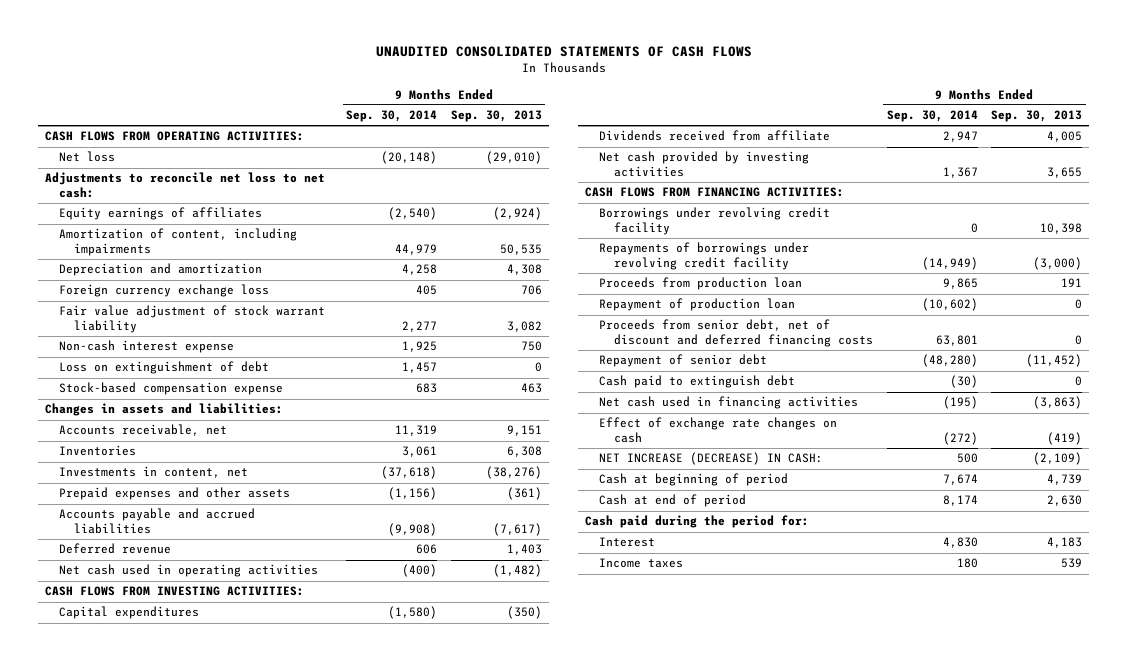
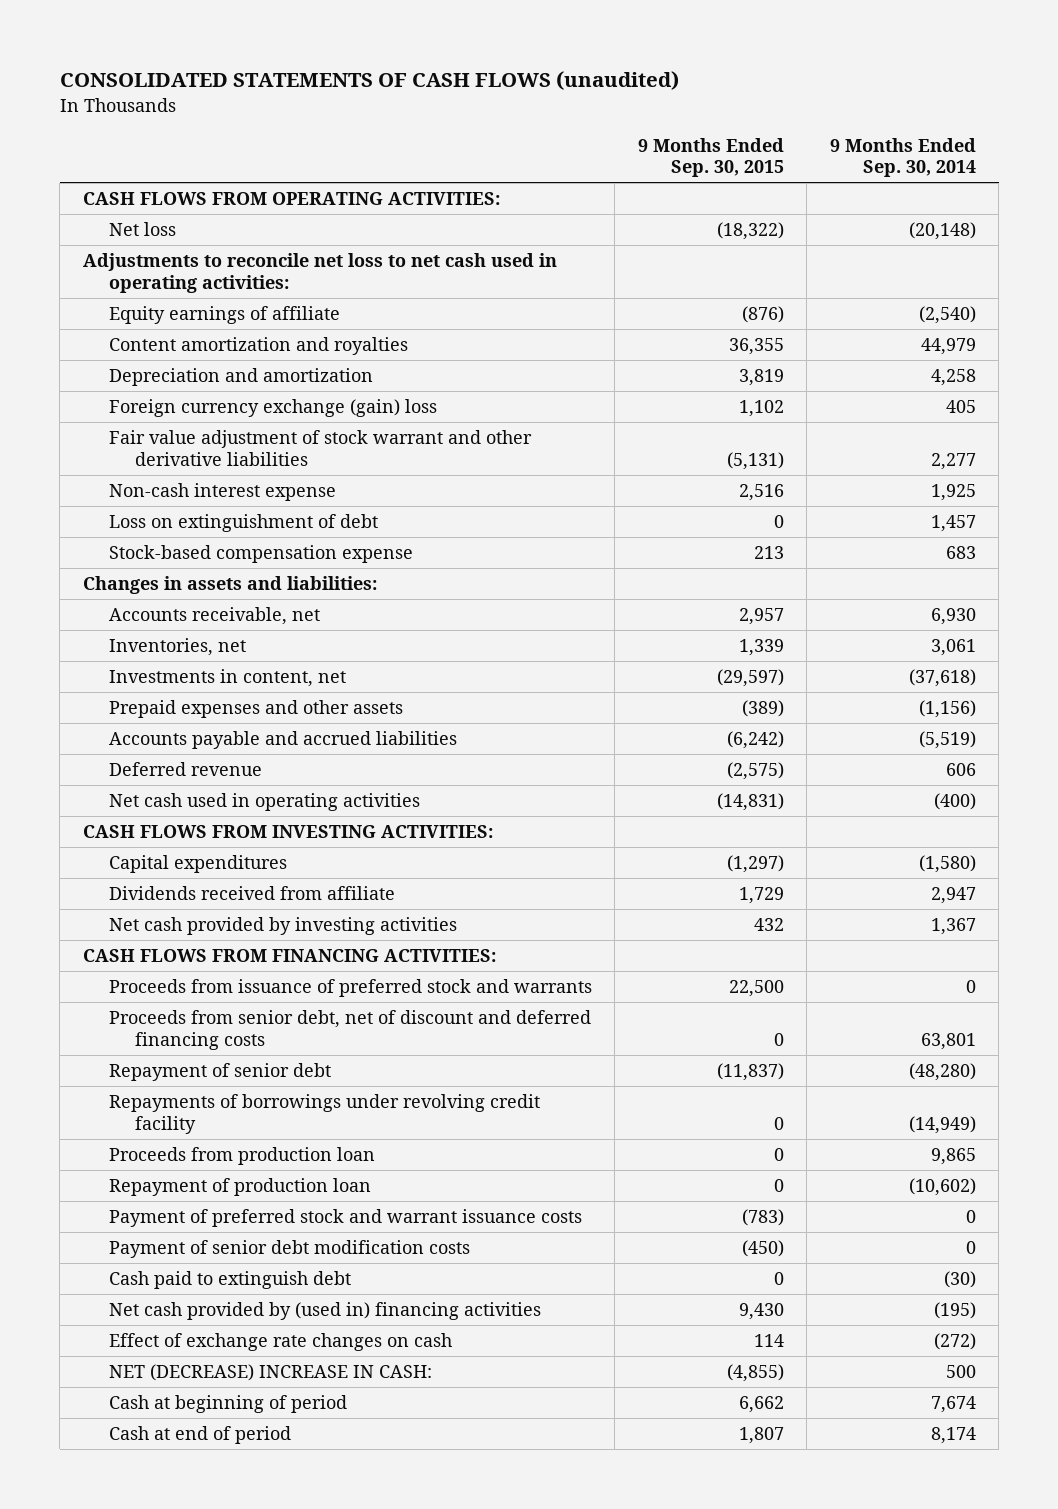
- UNAUDITED CONSOLIDATED STATEMENTS OF CASH FLOWS
+ CONSOLIDATED STATEMENTS OF CASH FLOWS (unaudited)
- | 9 Months Ended Sep. 30, 2014 | 9 Months Ended Sep. 30, 2013
+ | 9 Months Ended Sep. 30, 2015 | 9 Months Ended Sep. 30, 2014
- Adjustments to reconcile net loss to net cash:
- Equity earnings of affiliates | (2,540) | (2,924)
- Amortization of content, including impairments | 44,979 | 50,535
+ Adjustments to reconcile net loss to net cash used in operating activities:
+ Equity earnings of affiliate | (876) | (2,540)
+ Content amortization and royalties | 36,355 | 44,979
- Foreign currency exchange loss | 405 | 706
- Fair value adjustment of stock warrant liability | 2,277 | 3,082
+ Foreign currency exchange (gain) loss | 1,102 | 405
+ Fair value adjustment of stock warrant and other derivative liabilities | (5,131) | 2,277
- Accounts receivable, net | 11,319 | 9,151
- Inventories | 3,061 | 6,308
+ Accounts receivable, net | 2,957 | 6,930
+ Inventories, net | 1,339 | 3,061
- Accounts payable and accrued liabilities | (9,908) | (7,617)
+ Accounts payable and accrued liabilities | (6,242) | (5,519)
- Borrowings under revolving credit facility | 0 | 10,398
+ Proceeds from issuance of preferred stock and warrants | 22,500 | 0
moved up: Proceeds from senior debt, net of discount and deferred financing costs | 0 | 63,801
moved up: Repayment of senior debt | (11,837) | (48,280)
+ Payment of preferred stock and warrant issuance costs | (783) | 0
+ Payment of senior debt modification costs | (450) | 0
- Net cash used in financing activities | (195) | (3,863)
+ Net cash provided by (used in) financing activities | 9,430 | (195)
- NET INCREASE (DECREASE) IN CASH: | 500 | (2,109)
+ NET (DECREASE) INCREASE IN CASH: | (4,855) | 500
- Cash paid during the period for:
- Interest | 4,830 | 4,183
- Income taxes | 180 | 539

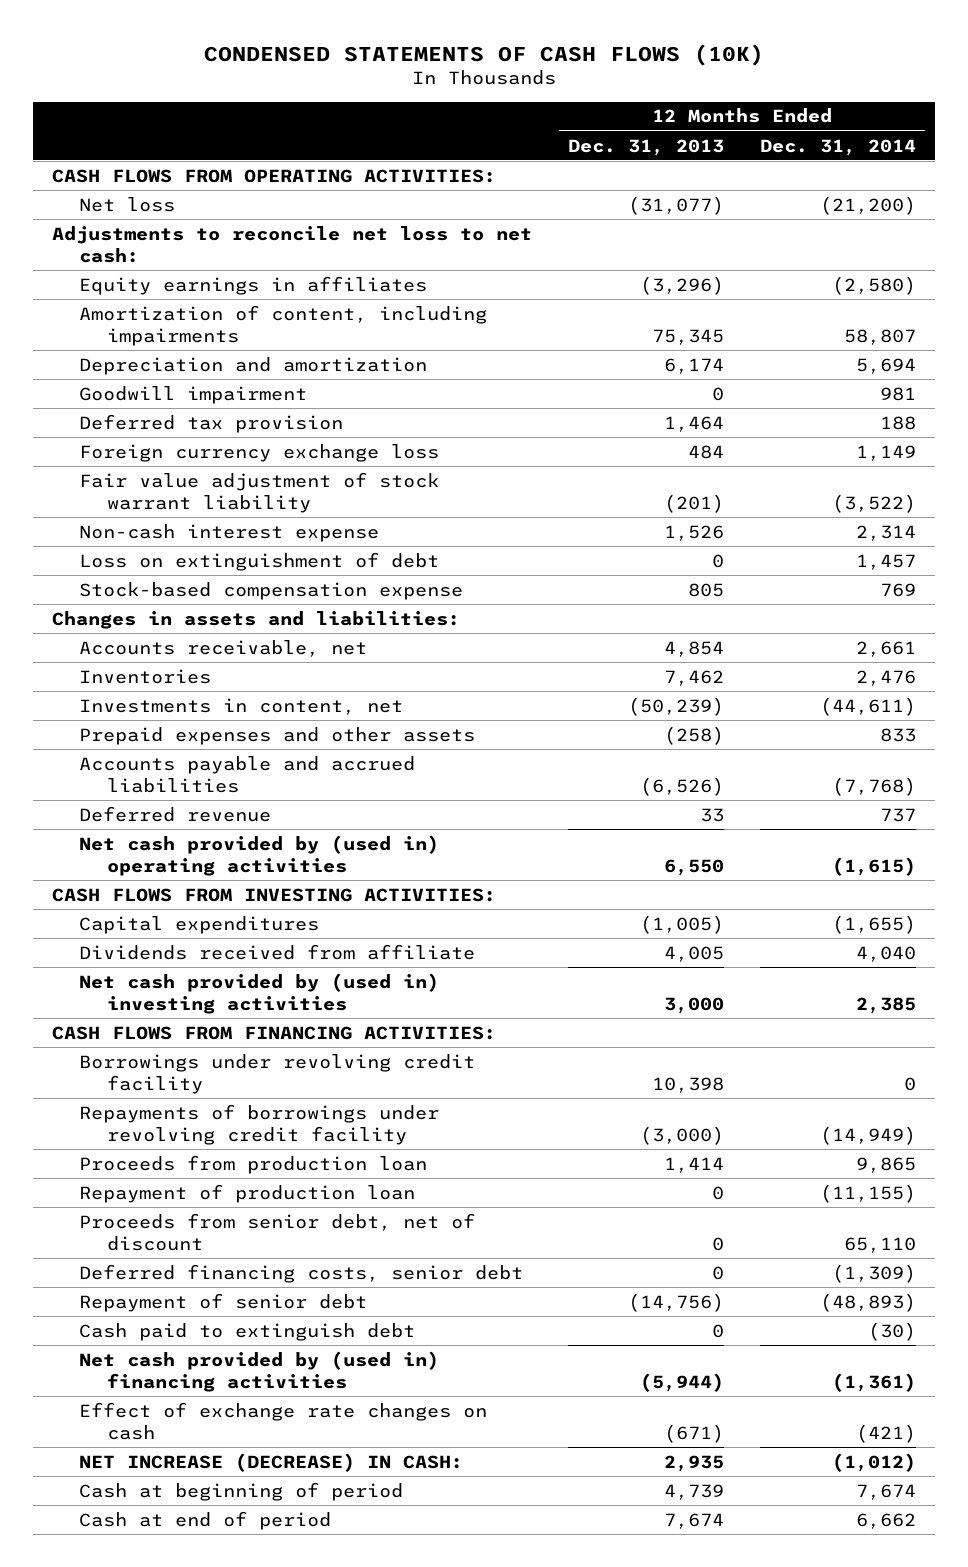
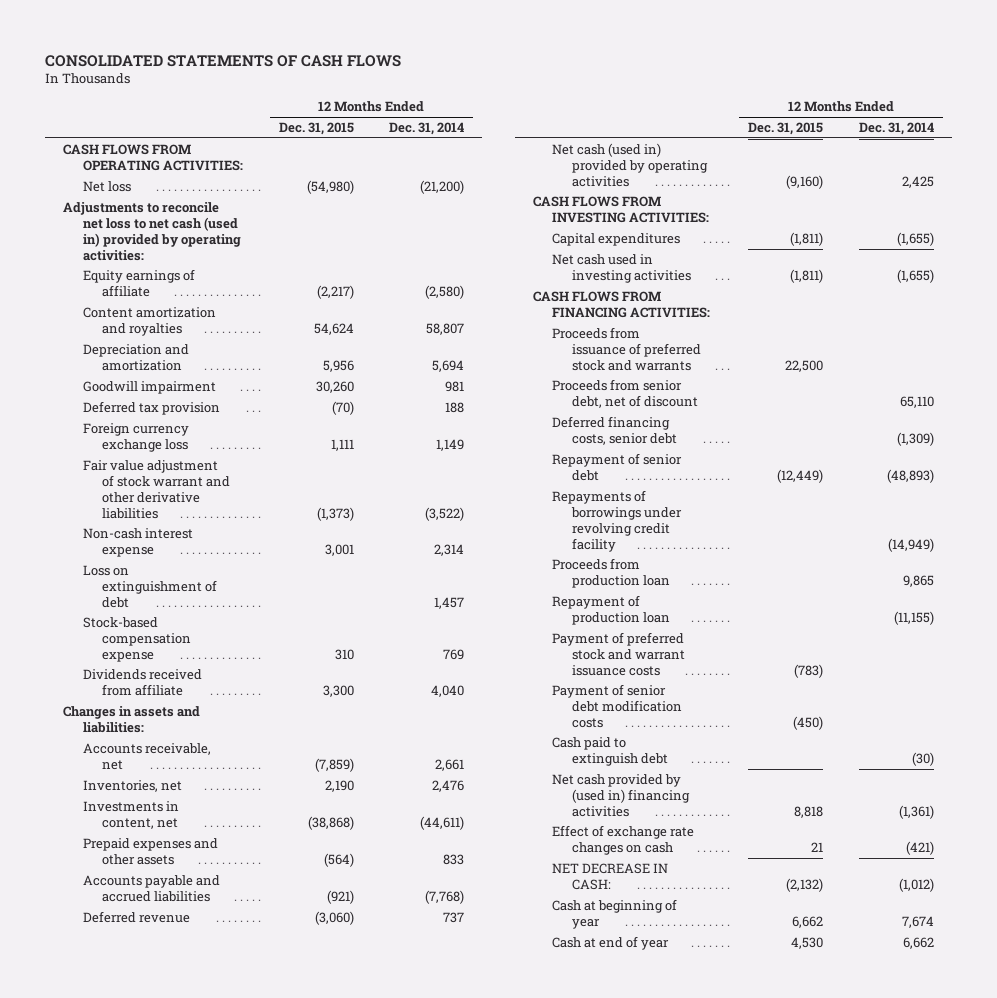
- CONDENSED STATEMENTS OF CASH FLOWS (10K)
+ CONSOLIDATED STATEMENTS OF CASH FLOWS
- | 12 Months Ended Dec. 31, 2013 | 12 Months Ended Dec. 31, 2014
+ | 12 Months Ended Dec. 31, 2015 | 12 Months Ended Dec. 31, 2014
- Adjustments to reconcile net loss to net cash:
- Equity earnings in affiliates | (3,296) | (2,580)
- Amortization of content, including impairments | 75,345 | 58,807
+ Adjustments to reconcile net loss to net cash (used in) provided by operating activities:
+ Equity earnings of affiliate | (2,217) | (2,580)
+ Content amortization and royalties | 54,624 | 58,807
- Fair value adjustment of stock warrant liability | (201) | (3,522)
+ Fair value adjustment of stock warrant and other derivative liabilities | (1,373) | (3,522)
moved up: Dividends received from affiliate | 3,300 | 4,040
- Inventories | 7,462 | 2,476
+ Inventories, net | 2,190 | 2,476
- Net cash provided by (used in) operating activities | 6,550 | (1,615)
+ Net cash (used in) provided by operating activities | (9,160) | 2,425
- Net cash provided by (used in) investing activities | 3,000 | 2,385
+ Net cash used in investing activities | (1,811) | (1,655)
- Borrowings under revolving credit facility | 10,398 | 0
+ Proceeds from issuance of preferred stock and warrants | 22,500 |
moved down: Repayments of borrowings under revolving credit facility | | (14,949)
moved down: Proceeds from production loan | | 9,865
moved down: Repayment of production loan | | (11,155)
+ Payment of preferred stock and warrant issuance costs | (783) |
+ Payment of senior debt modification costs | (450) |
- NET INCREASE (DECREASE) IN CASH: | 2,935 | (1,012)
- Cash at beginning of period | 4,739 | 7,674
- Cash at end of period | 7,674 | 6,662
+ NET DECREASE IN CASH: | (2,132) | (1,012)
+ Cash at beginning of year | 6,662 | 7,674
+ Cash at end of year | 4,530 | 6,662

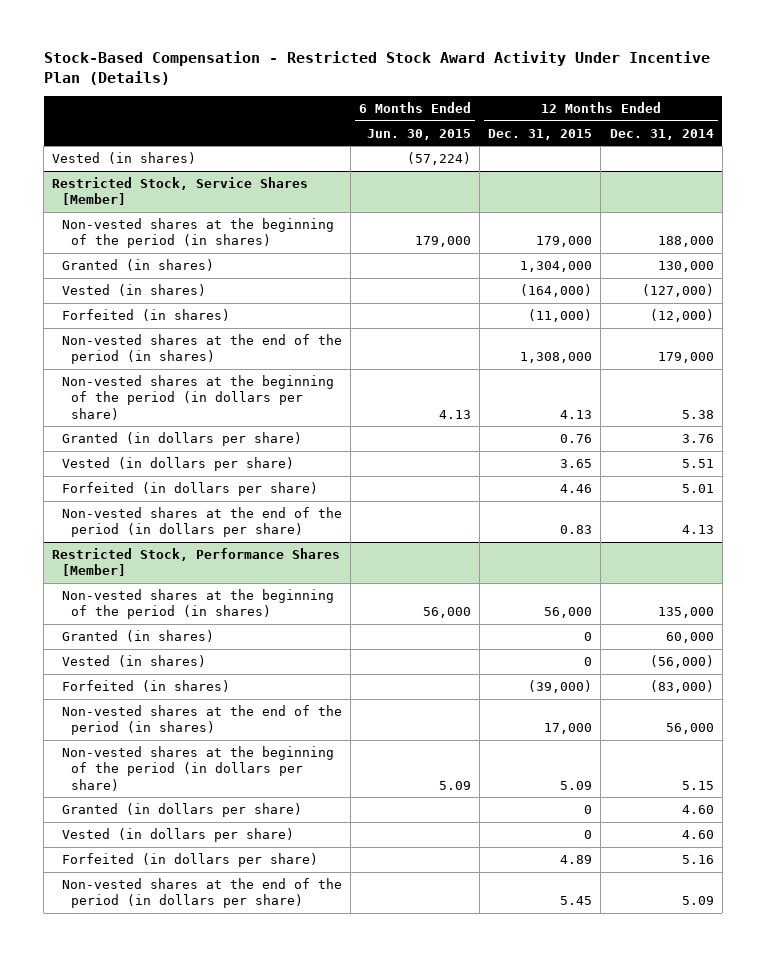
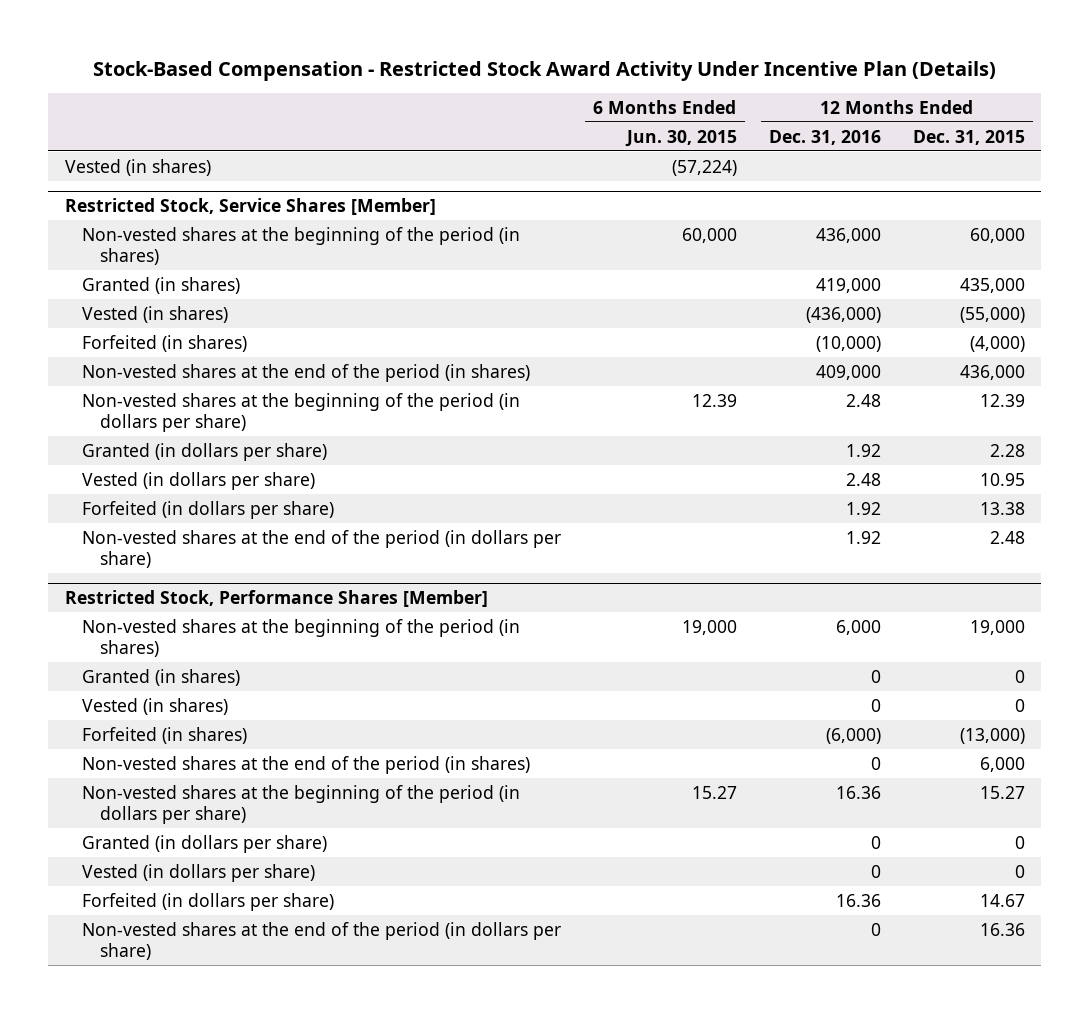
- | 6 Months Ended Jun. 30, 2015 | 12 Months Ended Dec. 31, 2015 | 12 Months Ended Dec. 31, 2014
+ | 6 Months Ended Jun. 30, 2015 | 12 Months Ended Dec. 31, 2016 | 12 Months Ended Dec. 31, 2015
@ Restricted Stock, Service Shares [Member]
- Non-vested shares at the beginning of the period (in shares) | 179,000 | 179,000 | 188,000
- Granted (in shares) | | 1,304,000 | 130,000
- Vested (in shares) | | (164,000) | (127,000)
- Forfeited (in shares) | | (11,000) | (12,000)
- Non-vested shares at the end of the period (in shares) | | 1,308,000 | 179,000
- Non-vested shares at the beginning of the period (in dollars per share) | 4.13 | 4.13 | 5.38
- Granted (in dollars per share) | | 0.76 | 3.76
- Vested (in dollars per share) | | 3.65 | 5.51
- Forfeited (in dollars per share) | | 4.46 | 5.01
- Non-vested shares at the end of the period (in dollars per share) | | 0.83 | 4.13
+ Non-vested shares at the beginning of the period (in shares) | 60,000 | 436,000 | 60,000
+ Granted (in shares) | | 419,000 | 435,000
+ Vested (in shares) | | (436,000) | (55,000)
+ Forfeited (in shares) | | (10,000) | (4,000)
+ Non-vested shares at the end of the period (in shares) | | 409,000 | 436,000
+ Non-vested shares at the beginning of the period (in dollars per share) | 12.39 | 2.48 | 12.39
+ Granted (in dollars per share) | | 1.92 | 2.28
+ Vested (in dollars per share) | | 2.48 | 10.95
+ Forfeited (in dollars per share) | | 1.92 | 13.38
+ Non-vested shares at the end of the period (in dollars per share) | | 1.92 | 2.48
@ Restricted Stock, Performance Shares [Member]
- Non-vested shares at the beginning of the period (in shares) | 56,000 | 56,000 | 135,000
+ Non-vested shares at the beginning of the period (in shares) | 19,000 | 6,000 | 19,000
- Forfeited (in shares) | | (39,000) | (83,000)
- Non-vested shares at the end of the period (in shares) | | 17,000 | 56,000
- Non-vested shares at the beginning of the period (in dollars per share) | 5.09 | 5.09 | 5.15
+ Forfeited (in shares) | | (6,000) | (13,000)
+ Non-vested shares at the end of the period (in shares) | | 0 | 6,000
+ Non-vested shares at the beginning of the period (in dollars per share) | 15.27 | 16.36 | 15.27
- Forfeited (in dollars per share) | | 4.89 | 5.16
- Non-vested shares at the end of the period (in dollars per share) | | 5.45 | 5.09
+ Forfeited (in dollars per share) | | 16.36 | 14.67
+ Non-vested shares at the end of the period (in dollars per share) | | 0 | 16.36

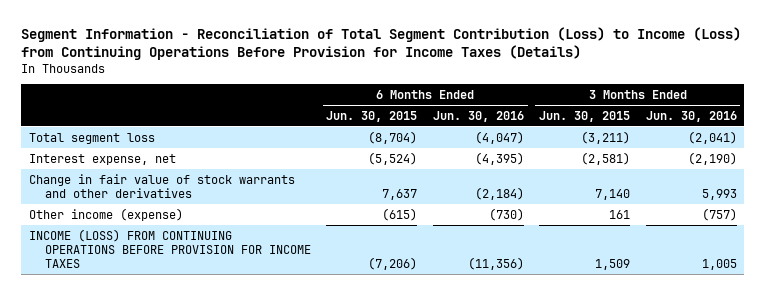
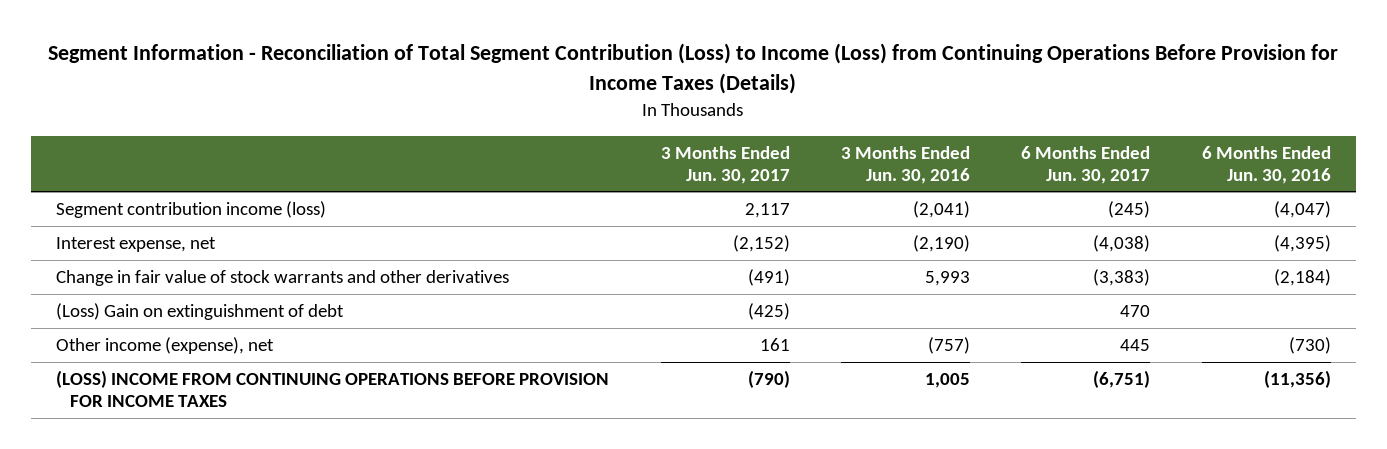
- | 6 Months Ended Jun. 30, 2015 | 6 Months Ended Jun. 30, 2016 | 3 Months Ended Jun. 30, 2015 | 3 Months Ended Jun. 30, 2016
+ | 3 Months Ended Jun. 30, 2017 | 3 Months Ended Jun. 30, 2016 | 6 Months Ended Jun. 30, 2017 | 6 Months Ended Jun. 30, 2016
- Total segment loss | (8,704) | (4,047) | (3,211) | (2,041)
+ Segment contribution income (loss) | 2,117 | (2,041) | (245) | (4,047)
- Other income (expense) | (615) | (730) | 161 | (757)
- INCOME (LOSS) FROM CONTINUING OPERATIONS BEFORE PROVISION FOR INCOME TAXES | (7,206) | (11,356) | 1,509 | 1,005
+ (Loss) Gain on extinguishment of debt | (425) | | 470 |
+ Other income (expense), net | 161 | (757) | 445 | (730)
+ (LOSS) INCOME FROM CONTINUING OPERATIONS BEFORE PROVISION FOR INCOME TAXES | (790) | 1,005 | (6,751) | (11,356)

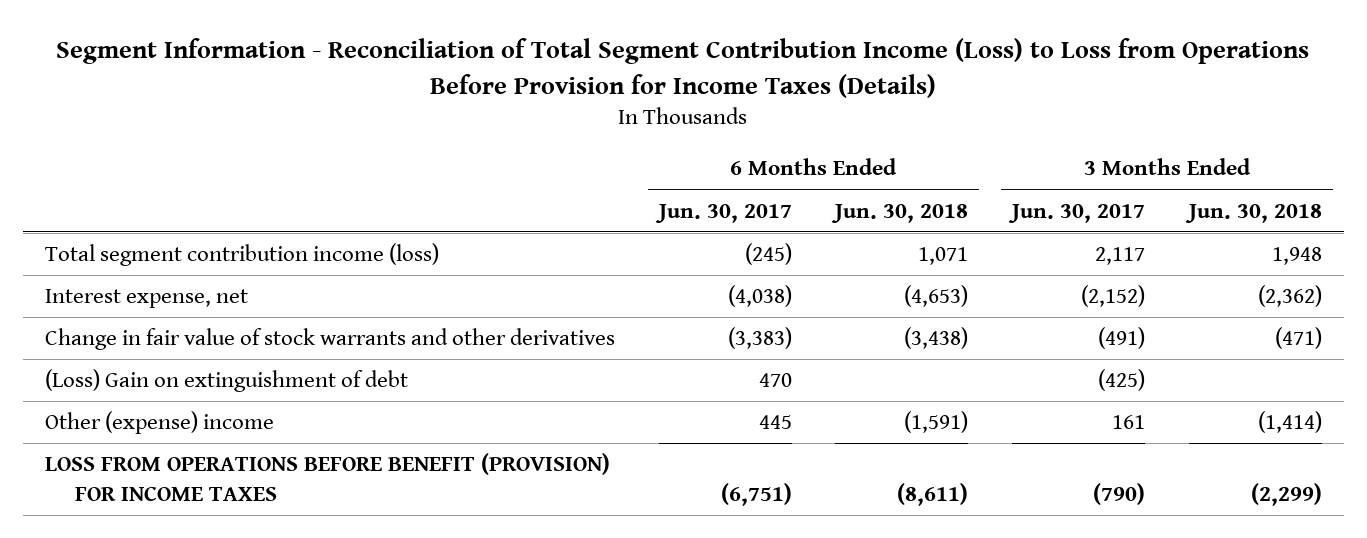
- Segment Information - Reconciliation of Total Segment Contribution (Loss) to Income (Loss) from Continuing Operations Before Provision for Income Taxes (Details)
+ Segment Information - Reconciliation of Total Segment Contribution Income (Loss) to Loss from Operations Before Provision for Income Taxes (Details)
- | 3 Months Ended Jun. 30, 2017 | 3 Months Ended Jun. 30, 2016 | 6 Months Ended Jun. 30, 2017 | 6 Months Ended Jun. 30, 2016
+ | 6 Months Ended Jun. 30, 2017 | 6 Months Ended Jun. 30, 2018 | 3 Months Ended Jun. 30, 2017 | 3 Months Ended Jun. 30, 2018
- Segment contribution income (loss) | 2,117 | (2,041) | (245) | (4,047)
+ Total segment contribution income (loss) | (245) | 1,071 | 2,117 | 1,948
- Other income (expense), net | 161 | (757) | 445 | (730)
- (LOSS) INCOME FROM CONTINUING OPERATIONS BEFORE PROVISION FOR INCOME TAXES | (790) | 1,005 | (6,751) | (11,356)
+ Other (expense) income | 445 | (1,591) | 161 | (1,414)
+ LOSS FROM OPERATIONS BEFORE BENEFIT (PROVISION) FOR INCOME TAXES | (6,751) | (8,611) | (790) | (2,299)

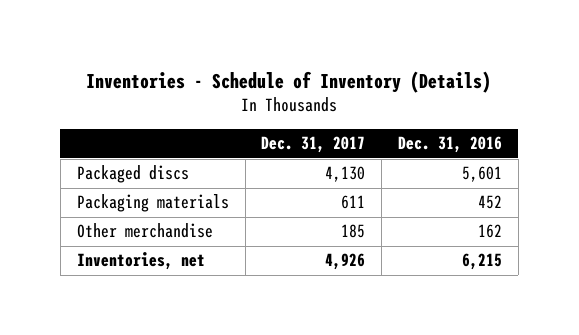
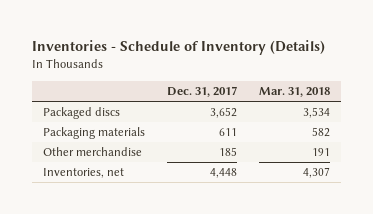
- | Dec. 31, 2017 | Dec. 31, 2016
+ | Dec. 31, 2017 | Mar. 31, 2018
- Packaged discs | 4,130 | 5,601
+ Packaged discs | 3,652 | 3,534
- Inventories, net | 4,926 | 6,215
+ Inventories, net | 4,448 | 4,307

